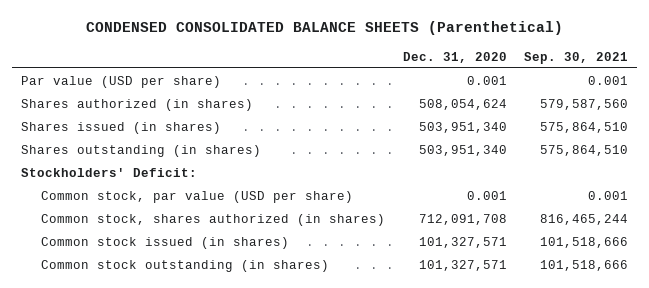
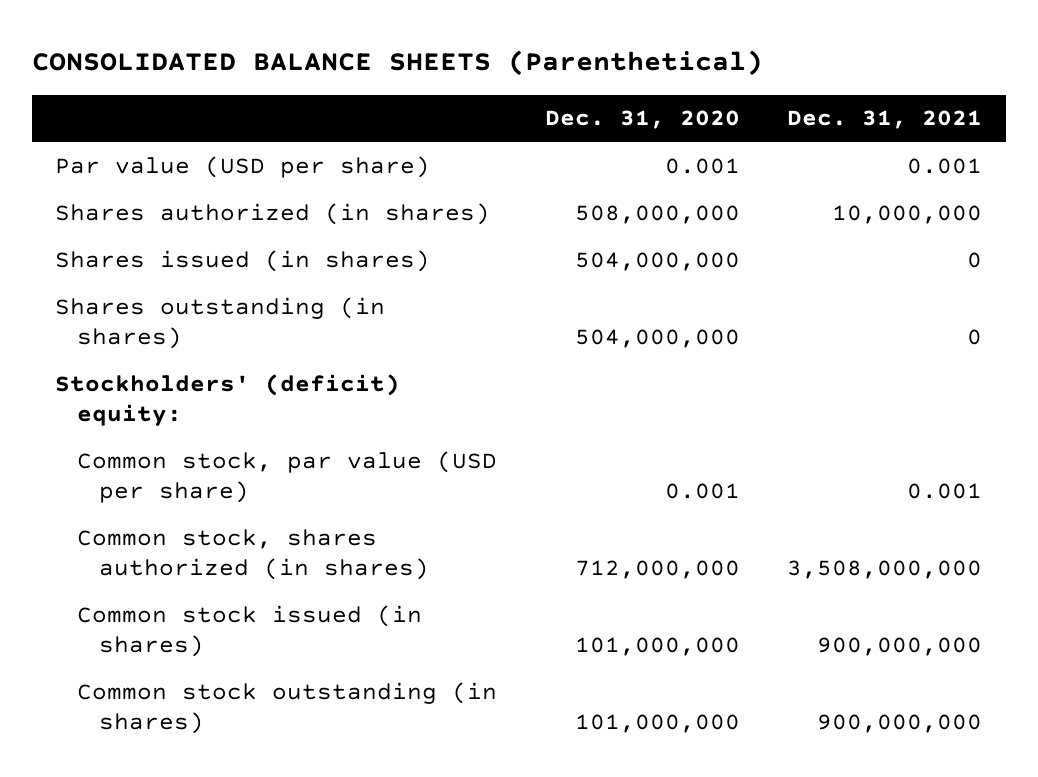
- CONDENSED CONSOLIDATED BALANCE SHEETS (Parenthetical)
+ CONSOLIDATED BALANCE SHEETS (Parenthetical)
- | Dec. 31, 2020 | Sep. 30, 2021
+ | Dec. 31, 2020 | Dec. 31, 2021
- Shares authorized (in shares) | 508,054,624 | 579,587,560
- Shares issued (in shares) | 503,951,340 | 575,864,510
- Shares outstanding (in shares) | 503,951,340 | 575,864,510
- Stockholders' Deficit:
+ Shares authorized (in shares) | 508,000,000 | 10,000,000
+ Shares issued (in shares) | 504,000,000 | 0
+ Shares outstanding (in shares) | 504,000,000 | 0
+ Stockholders' (deficit) equity:
- Common stock, shares authorized (in shares) | 712,091,708 | 816,465,244
- Common stock issued (in shares) | 101,327,571 | 101,518,666
- Common stock outstanding (in shares) | 101,327,571 | 101,518,666
+ Common stock, shares authorized (in shares) | 712,000,000 | 3,508,000,000
+ Common stock issued (in shares) | 101,000,000 | 900,000,000
+ Common stock outstanding (in shares) | 101,000,000 | 900,000,000

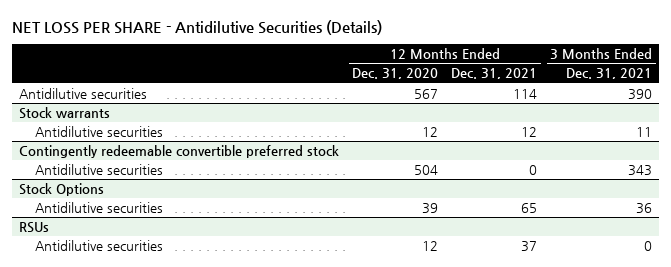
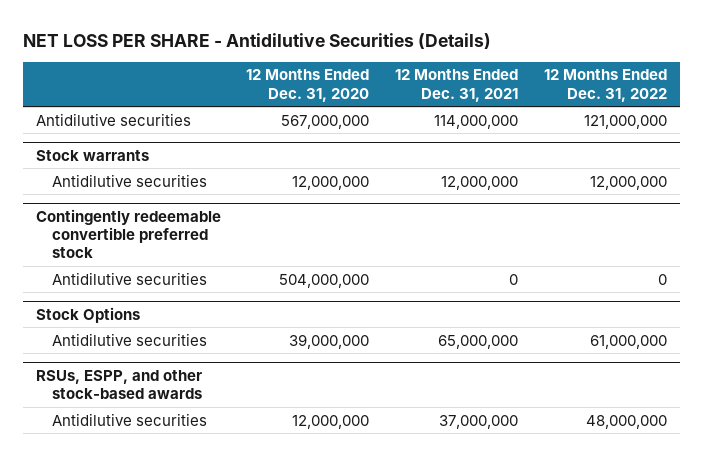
- | 12 Months Ended Dec. 31, 2020 | 12 Months Ended Dec. 31, 2021 | 3 Months Ended Dec. 31, 2021
+ | 12 Months Ended Dec. 31, 2020 | 12 Months Ended Dec. 31, 2021 | 12 Months Ended Dec. 31, 2022
- Antidilutive securities | 567 | 114 | 390
+ Antidilutive securities | 567,000,000 | 114,000,000 | 121,000,000
@ Stock warrants
- Antidilutive securities | 12 | 12 | 11
+ Antidilutive securities | 12,000,000 | 12,000,000 | 12,000,000
@ Contingently redeemable convertible preferred stock
- Antidilutive securities | 504 | 0 | 343
+ Antidilutive securities | 504,000,000 | 0 | 0
@ Stock Options
- Antidilutive securities | 39 | 65 | 36
- RSUs
- Antidilutive securities | 12 | 37 | 0
@ Stock Options
+ Antidilutive securities | 39,000,000 | 65,000,000 | 61,000,000
+ RSUs, ESPP, and other stock-based awards
+ Antidilutive securities | 12,000,000 | 37,000,000 | 48,000,000

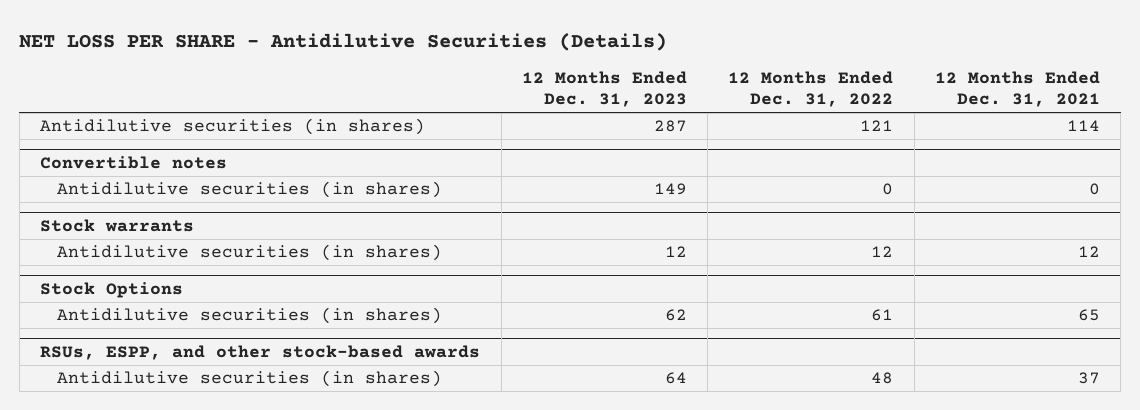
- | 12 Months Ended Dec. 31, 2020 | 12 Months Ended Dec. 31, 2021 | 12 Months Ended Dec. 31, 2022
+ | 12 Months Ended Dec. 31, 2023 | 12 Months Ended Dec. 31, 2022 | 12 Months Ended Dec. 31, 2021
- Antidilutive securities | 567,000,000 | 114,000,000 | 121,000,000
+ Antidilutive securities (in shares) | 287 | 121 | 114
+ Convertible notes
+ Antidilutive securities (in shares) | 149 | 0 | 0
@ Stock warrants
- Antidilutive securities | 12,000,000 | 12,000,000 | 12,000,000
- Contingently redeemable convertible preferred stock
- Antidilutive securities | 504,000,000 | 0 | 0
@ Stock warrants
+ Antidilutive securities (in shares) | 12 | 12 | 12
@ Stock Options
- Antidilutive securities | 39,000,000 | 65,000,000 | 61,000,000
+ Antidilutive securities (in shares) | 62 | 61 | 65
@ RSUs, ESPP, and other stock-based awards
- Antidilutive securities | 12,000,000 | 37,000,000 | 48,000,000
+ Antidilutive securities (in shares) | 64 | 48 | 37

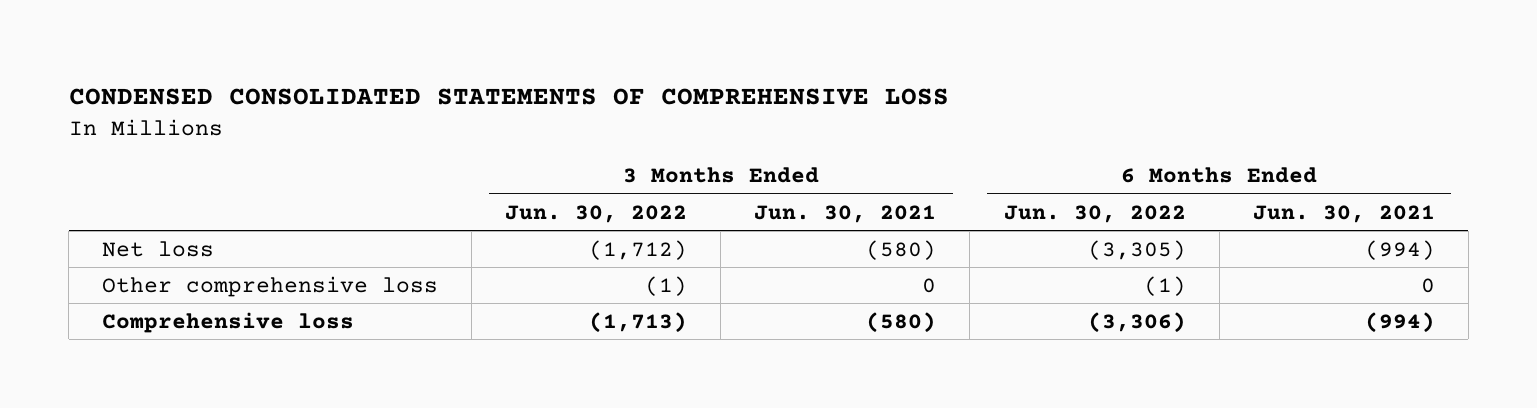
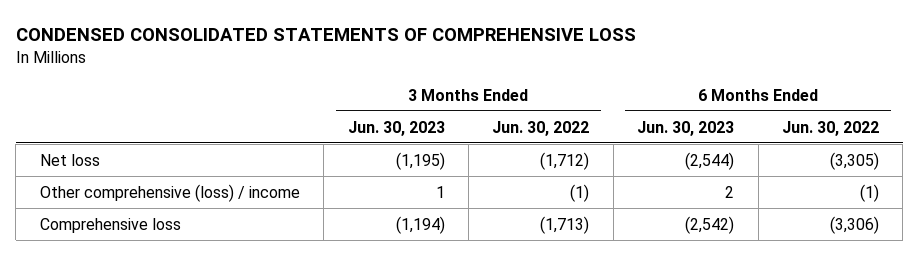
- | 3 Months Ended Jun. 30, 2022 | 3 Months Ended Jun. 30, 2021 | 6 Months Ended Jun. 30, 2022 | 6 Months Ended Jun. 30, 2021
+ | 3 Months Ended Jun. 30, 2023 | 3 Months Ended Jun. 30, 2022 | 6 Months Ended Jun. 30, 2023 | 6 Months Ended Jun. 30, 2022
- Other comprehensive loss | (1) | 0 | (1) | 0
+ Other comprehensive (loss) / income | 1 | (1) | 2 | (1)

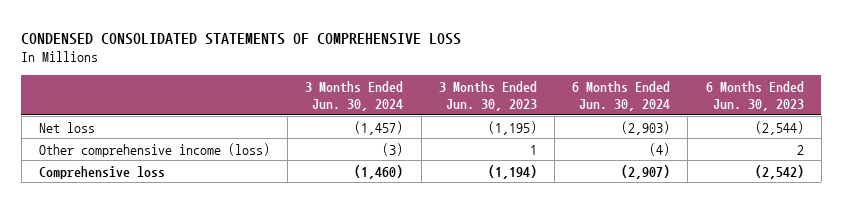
- | 3 Months Ended Jun. 30, 2023 | 3 Months Ended Jun. 30, 2022 | 6 Months Ended Jun. 30, 2023 | 6 Months Ended Jun. 30, 2022
+ | 3 Months Ended Jun. 30, 2024 | 3 Months Ended Jun. 30, 2023 | 6 Months Ended Jun. 30, 2024 | 6 Months Ended Jun. 30, 2023
- Other comprehensive (loss) / income | 1 | (1) | 2 | (1)
+ Other comprehensive income (loss) | (3) | 1 | (4) | 2

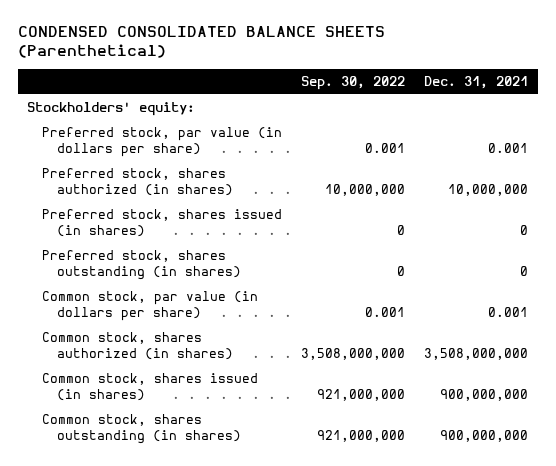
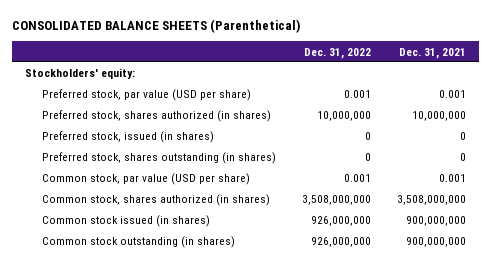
- CONDENSED CONSOLIDATED BALANCE SHEETS (Parenthetical)
+ CONSOLIDATED BALANCE SHEETS (Parenthetical)
- | Sep. 30, 2022 | Dec. 31, 2021
+ | Dec. 31, 2022 | Dec. 31, 2021
- Preferred stock, par value (in dollars per share) | 0.001 | 0.001
+ Preferred stock, par value (USD per share) | 0.001 | 0.001
- Preferred stock, shares issued (in shares) | 0 | 0
+ Preferred stock, issued (in shares) | 0 | 0
- Common stock, par value (in dollars per share) | 0.001 | 0.001
+ Common stock, par value (USD per share) | 0.001 | 0.001
- Common stock, shares issued (in shares) | 921,000,000 | 900,000,000
- Common stock, shares outstanding (in shares) | 921,000,000 | 900,000,000
+ Common stock issued (in shares) | 926,000,000 | 900,000,000
+ Common stock outstanding (in shares) | 926,000,000 | 900,000,000

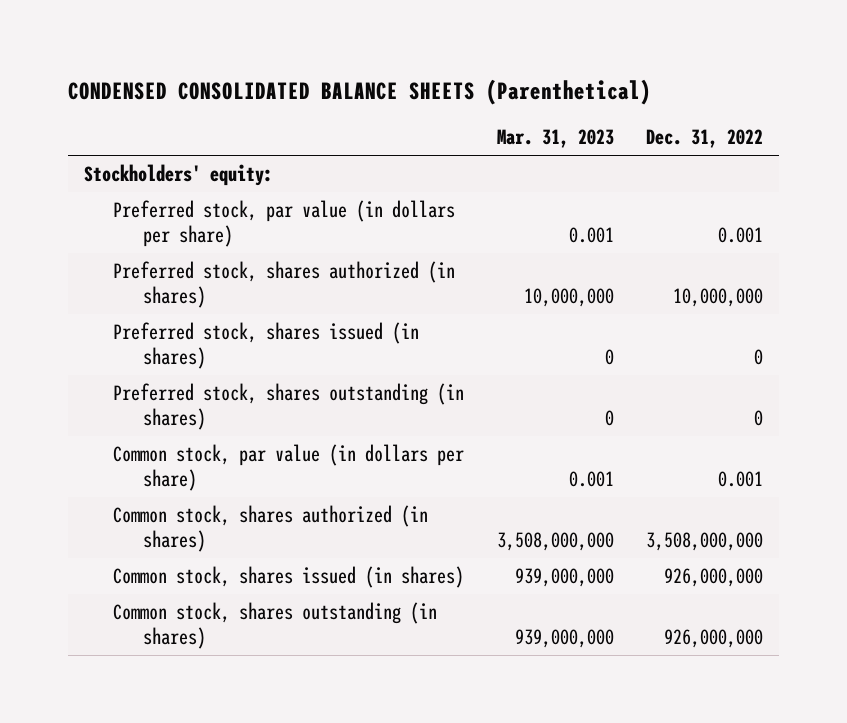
- CONSOLIDATED BALANCE SHEETS (Parenthetical)
+ CONDENSED CONSOLIDATED BALANCE SHEETS (Parenthetical)
- | Dec. 31, 2022 | Dec. 31, 2021
+ | Mar. 31, 2023 | Dec. 31, 2022
- Preferred stock, par value (USD per share) | 0.001 | 0.001
+ Preferred stock, par value (in dollars per share) | 0.001 | 0.001
- Preferred stock, issued (in shares) | 0 | 0
+ Preferred stock, shares issued (in shares) | 0 | 0
- Common stock, par value (USD per share) | 0.001 | 0.001
+ Common stock, par value (in dollars per share) | 0.001 | 0.001
- Common stock issued (in shares) | 926,000,000 | 900,000,000
- Common stock outstanding (in shares) | 926,000,000 | 900,000,000
+ Common stock, shares issued (in shares) | 939,000,000 | 926,000,000
+ Common stock, shares outstanding (in shares) | 939,000,000 | 926,000,000

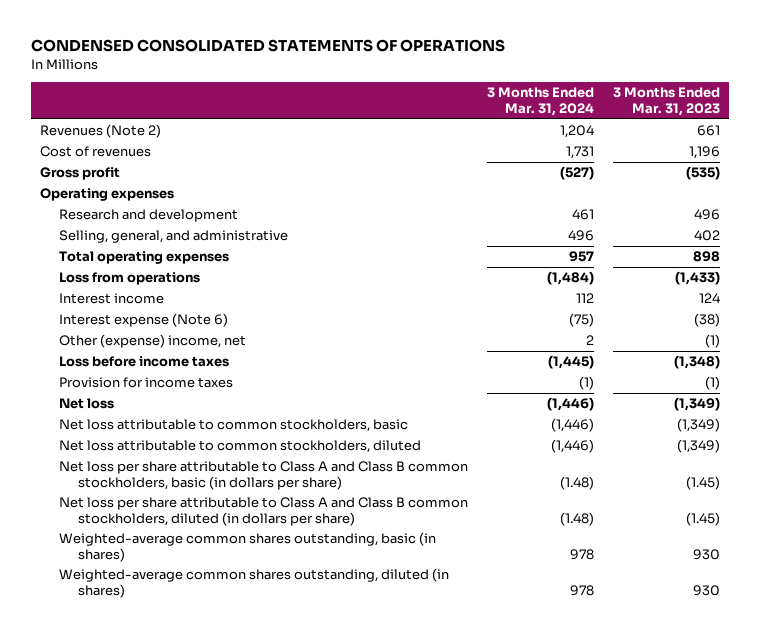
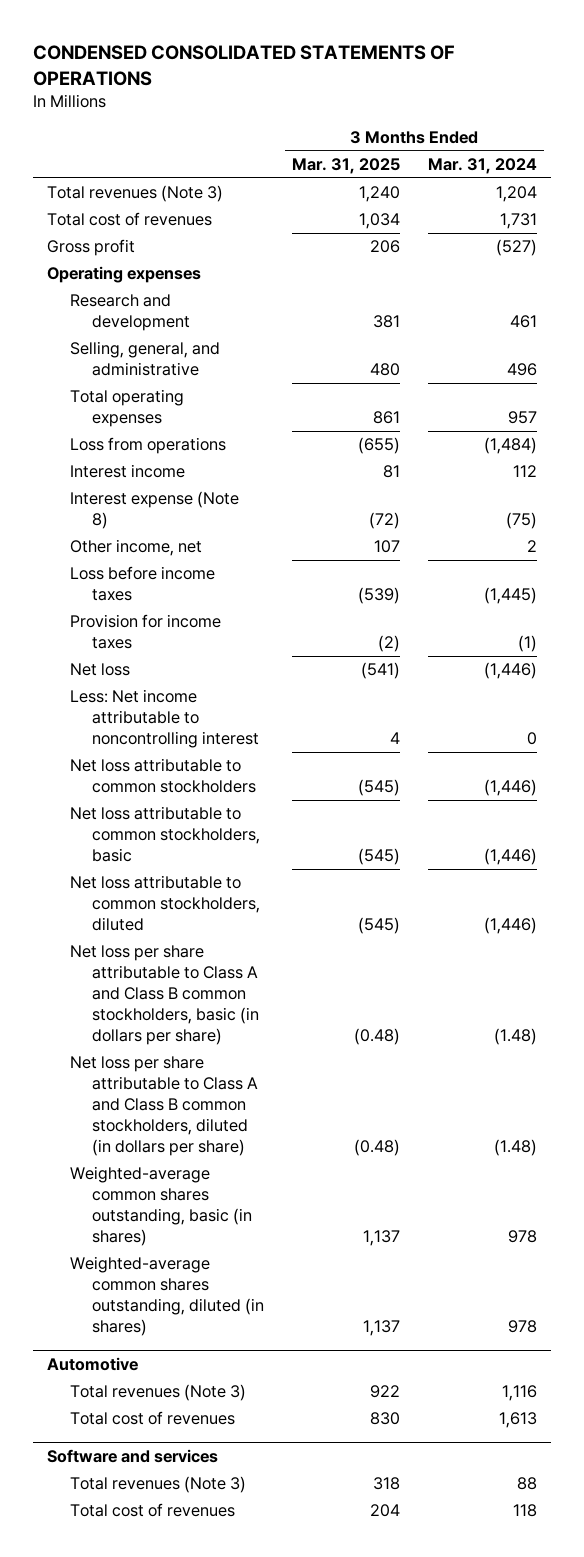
- | 3 Months Ended Mar. 31, 2024 | 3 Months Ended Mar. 31, 2023
+ | 3 Months Ended Mar. 31, 2025 | 3 Months Ended Mar. 31, 2024
- Revenues (Note 2) | 1,204 | 661
- Cost of revenues | 1,731 | 1,196
+ Total revenues (Note 3) | 1,240 | 1,204
+ Total cost of revenues | 1,034 | 1,731
- Interest expense (Note 6) | (75) | (38)
- Other (expense) income, net | 2 | (1)
+ Interest expense (Note 8) | (72) | (75)
+ Other income, net | 107 | 2
+ Less: Net income attributable to noncontrolling interest | 4 | 0
+ Net loss attributable to common stockholders | (545) | (1,446)
+ Automotive
+ Total revenues (Note 3) | 922 | 1,116
+ Total cost of revenues | 830 | 1,613
+ Software and services
+ Total revenues (Note 3) | 318 | 88
+ Total cost of revenues | 204 | 118

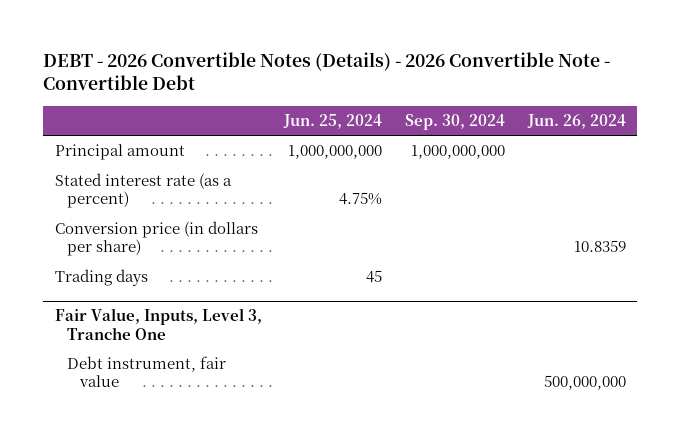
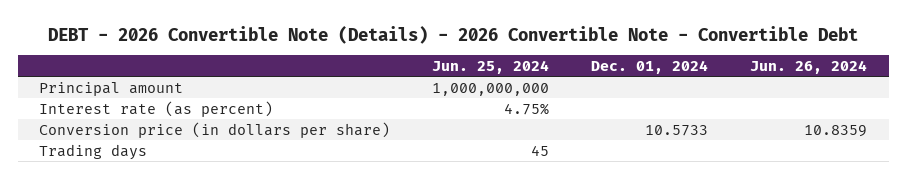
- DEBT - 2026 Convertible Notes (Details) - 2026 Convertible Note - Convertible Debt
+ DEBT - 2026 Convertible Note (Details) - 2026 Convertible Note - Convertible Debt
- | Jun. 25, 2024 | Sep. 30, 2024 | Jun. 26, 2024
+ | Jun. 25, 2024 | Dec. 01, 2024 | Jun. 26, 2024
- Stated interest rate (as a percent) | 4.75% | |
+ Interest rate (as percent) | 4.75% | |
- Fair Value, Inputs, Level 3, Tranche One
- Debt instrument, fair value | | | 500,000,000

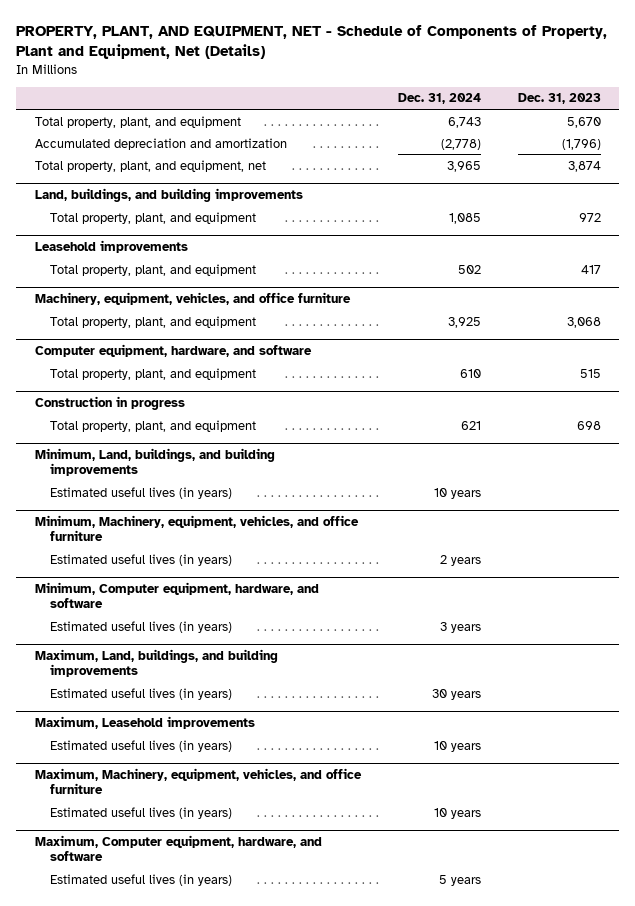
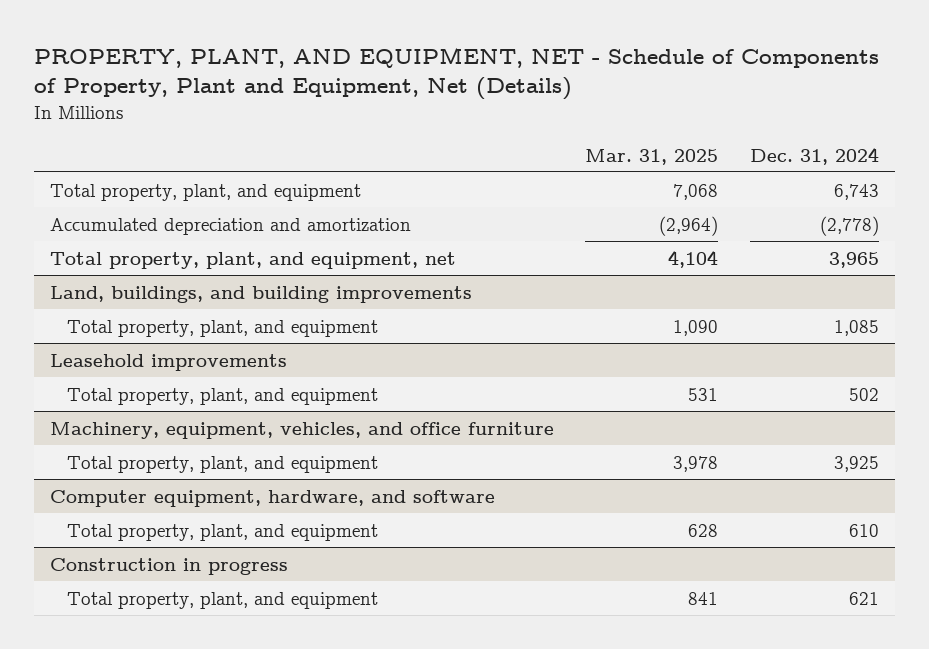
- | Dec. 31, 2024 | Dec. 31, 2023
+ | Mar. 31, 2025 | Dec. 31, 2024
- Minimum, Land, buildings, and building improvements
- Estimated useful lives (in years) | 10 years |
- Minimum, Machinery, equipment, vehicles, and office furniture
- Estimated useful lives (in years) | 2 years |
- Minimum, Computer equipment, hardware, and software
- Estimated useful lives (in years) | 3 years |
- Maximum, Land, buildings, and building improvements
- Estimated useful lives (in years) | 30 years |
- Maximum, Leasehold improvements
- Estimated useful lives (in years) | 10 years |
- Maximum, Machinery, equipment, vehicles, and office furniture
- Estimated useful lives (in years) | 10 years |
- Maximum, Computer equipment, hardware, and software
- Estimated useful lives (in years) | 5 years |

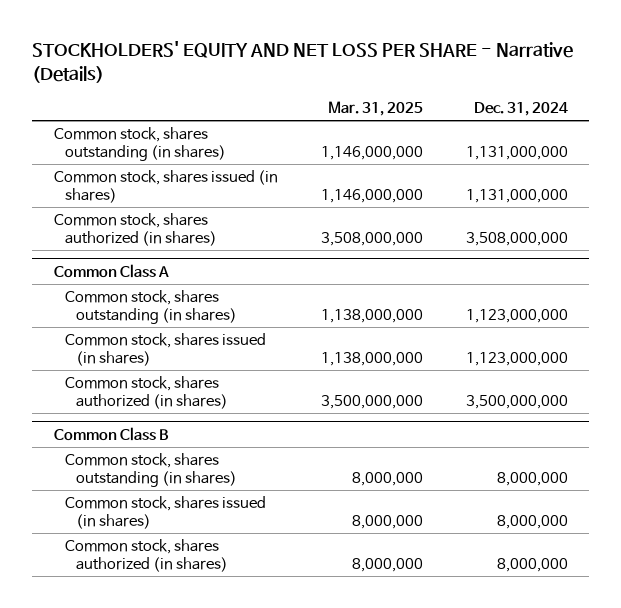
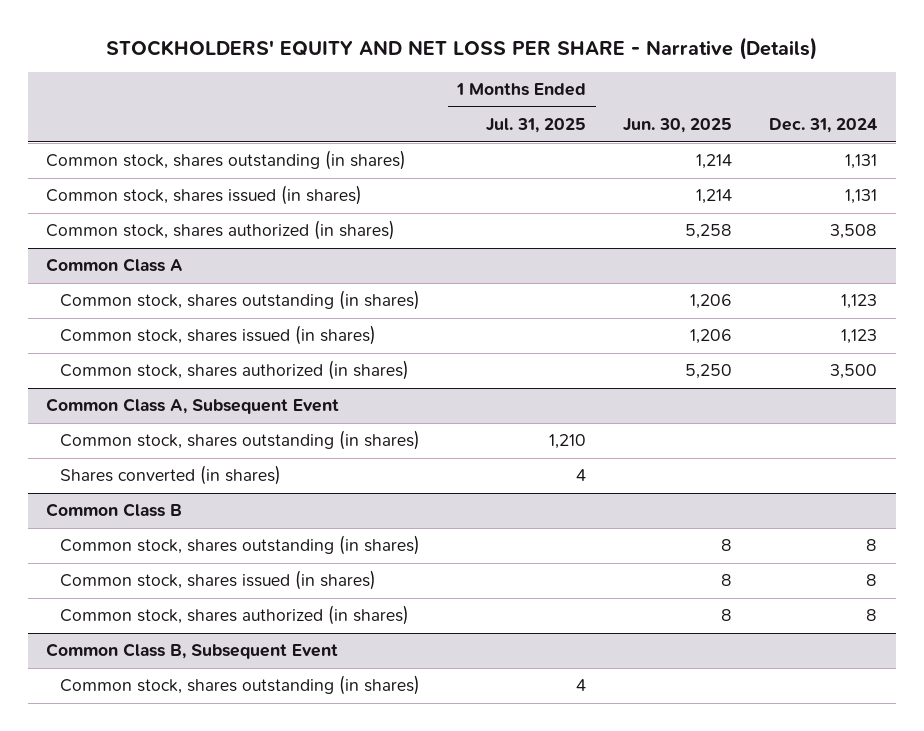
- | Mar. 31, 2025 | Dec. 31, 2024
+ | 1 Months Ended Jul. 31, 2025 | Jun. 30, 2025 | Dec. 31, 2024
- Common stock, shares outstanding (in shares) | 1,146,000,000 | 1,131,000,000
- Common stock, shares issued (in shares) | 1,146,000,000 | 1,131,000,000
- Common stock, shares authorized (in shares) | 3,508,000,000 | 3,508,000,000
+ Common stock, shares outstanding (in shares) | | 1,214 | 1,131
+ Common stock, shares issued (in shares) | | 1,214 | 1,131
+ Common stock, shares authorized (in shares) | | 5,258 | 3,508
@ Common Class A
- Common stock, shares outstanding (in shares) | 1,138,000,000 | 1,123,000,000
- Common stock, shares issued (in shares) | 1,138,000,000 | 1,123,000,000
- Common stock, shares authorized (in shares) | 3,500,000,000 | 3,500,000,000
+ Common stock, shares outstanding (in shares) | | 1,206 | 1,123
+ Common stock, shares issued (in shares) | | 1,206 | 1,123
+ Common stock, shares authorized (in shares) | | 5,250 | 3,500
+ Common Class A, Subsequent Event
+ Common stock, shares outstanding (in shares) | 1,210 | |
+ Shares converted (in shares) | 4 | |
@ Common Class B
- Common stock, shares outstanding (in shares) | 8,000,000 | 8,000,000
- Common stock, shares issued (in shares) | 8,000,000 | 8,000,000
- Common stock, shares authorized (in shares) | 8,000,000 | 8,000,000
+ Common stock, shares outstanding (in shares) | | 8 | 8
+ Common stock, shares issued (in shares) | | 8 | 8
+ Common stock, shares authorized (in shares) | | 8 | 8
+ Common Class B, Subsequent Event
+ Common stock, shares outstanding (in shares) | 4 | |

